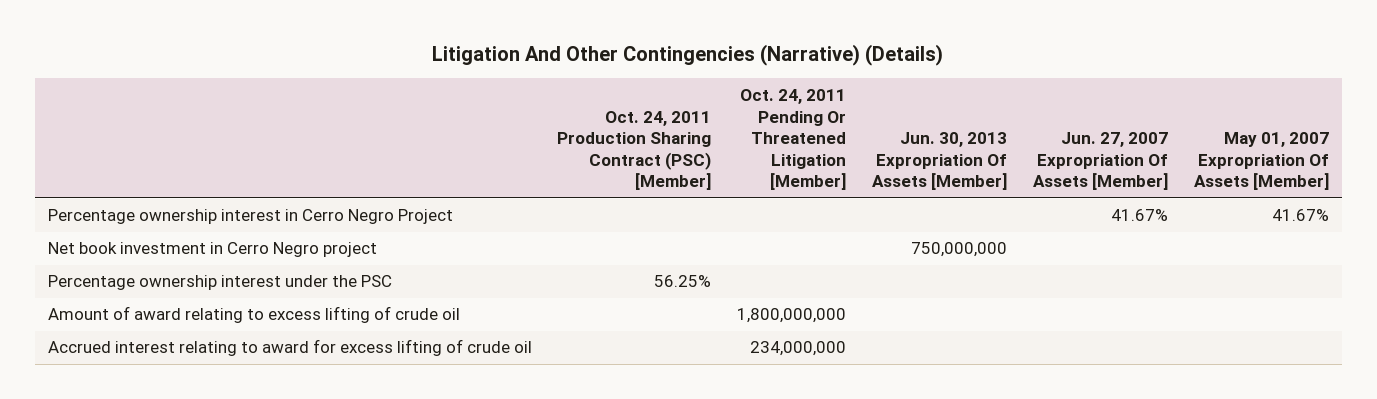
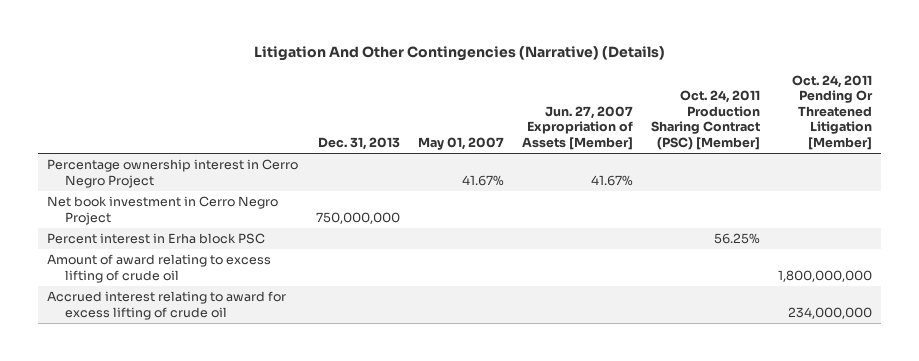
- | Oct. 24, 2011 Production Sharing Contract (PSC) [Member] | Oct. 24, 2011 Pending Or Threatened Litigation [Member] | Jun. 30, 2013 Expropriation Of Assets [Member] | Jun. 27, 2007 Expropriation Of Assets [Member] | May 01, 2007 Expropriation Of Assets [Member]
+ | Dec. 31, 2013 | May 01, 2007 | Jun. 27, 2007 Expropriation of Assets [Member] | Oct. 24, 2011 Production Sharing Contract (PSC) [Member] | Oct. 24, 2011 Pending Or Threatened Litigation [Member]
- Net book investment in Cerro Negro project | | | 750,000,000 | |
- Percentage ownership interest under the PSC | 56.25% | | | |
+ Net book investment in Cerro Negro Project | 750,000,000 | | | |
+ Percent interest in Erha block PSC | | | | 56.25% |

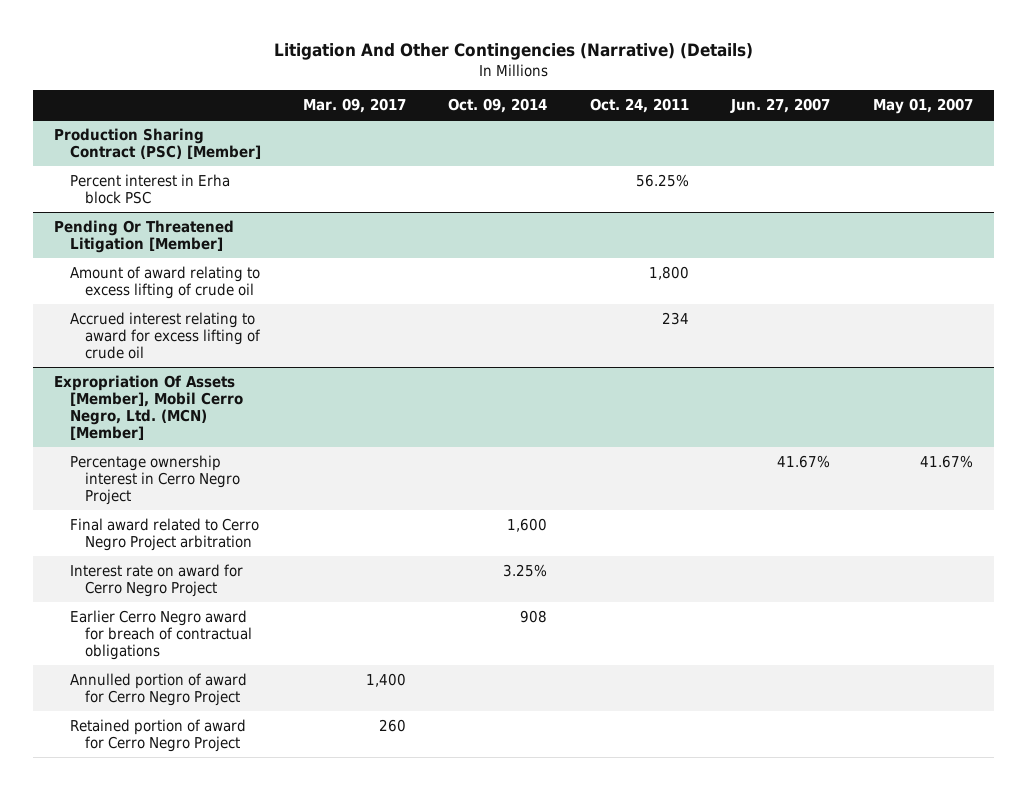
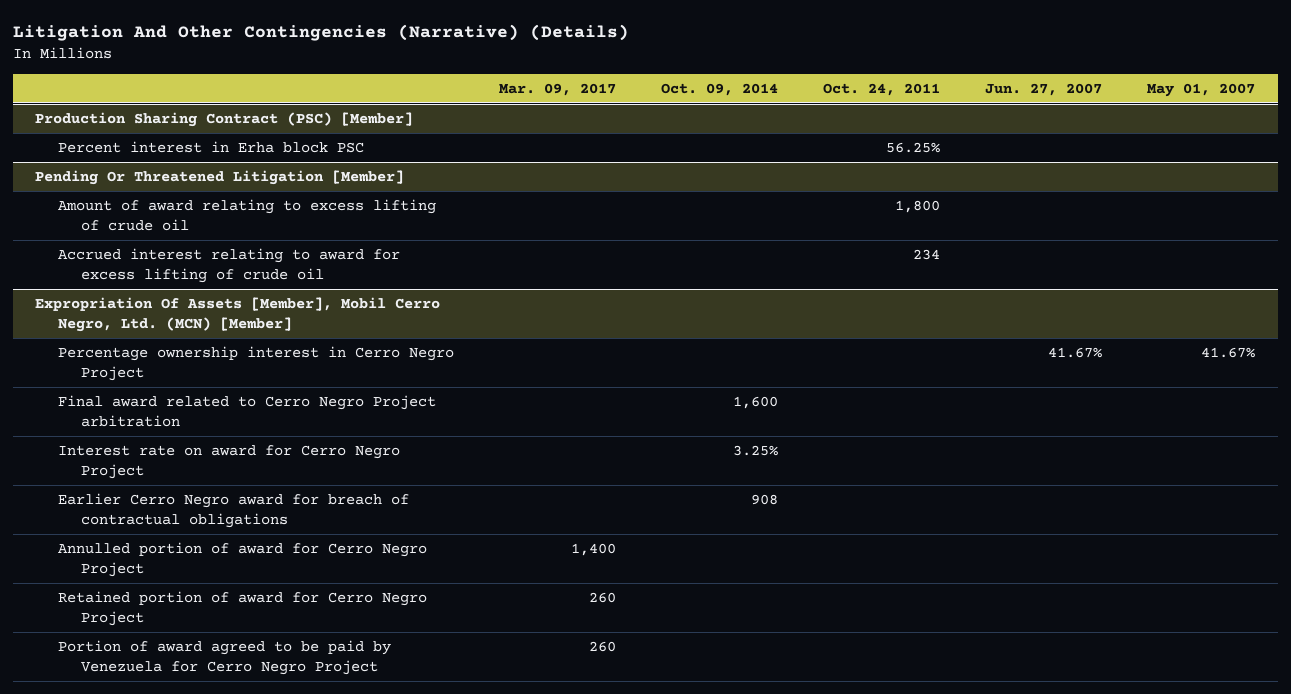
@ Expropriation Of Assets [Member], Mobil Cerro Negro, Ltd. (MCN) [Member]
+ Portion of award agreed to be paid by Venezuela for Cerro Negro Project | 260 | | | |

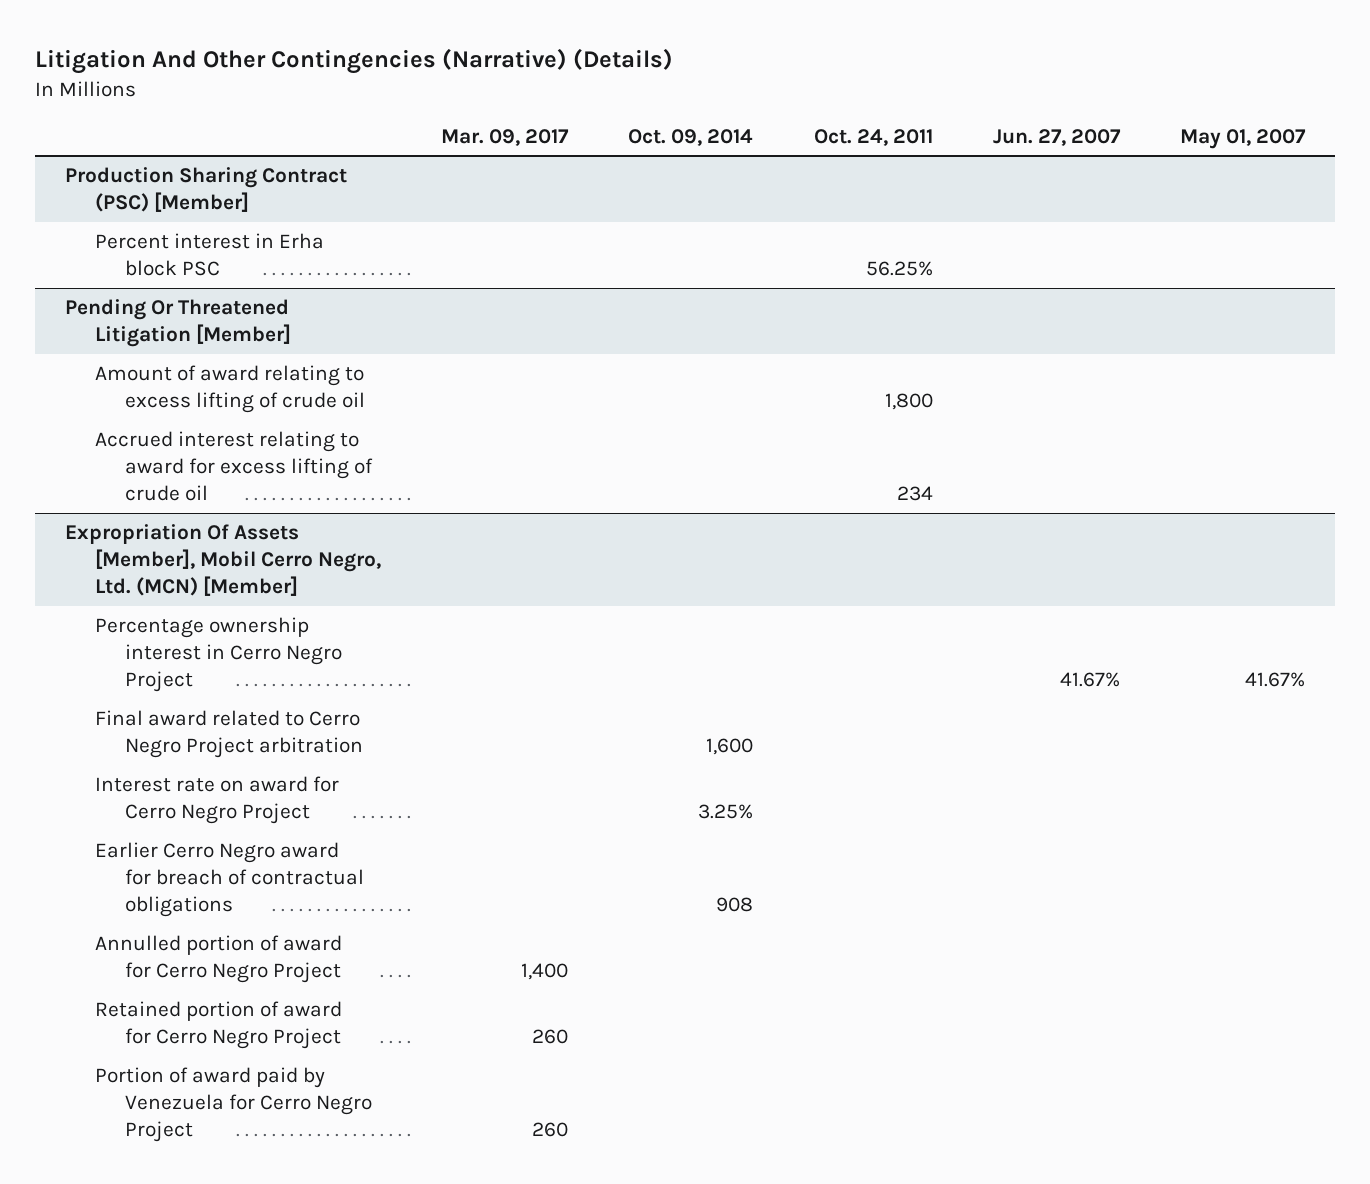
@ Expropriation Of Assets [Member], Mobil Cerro Negro, Ltd. (MCN) [Member]
- Portion of award agreed to be paid by Venezuela for Cerro Negro Project | 260 | | | |
+ Portion of award paid by Venezuela for Cerro Negro Project | 260 | | | |

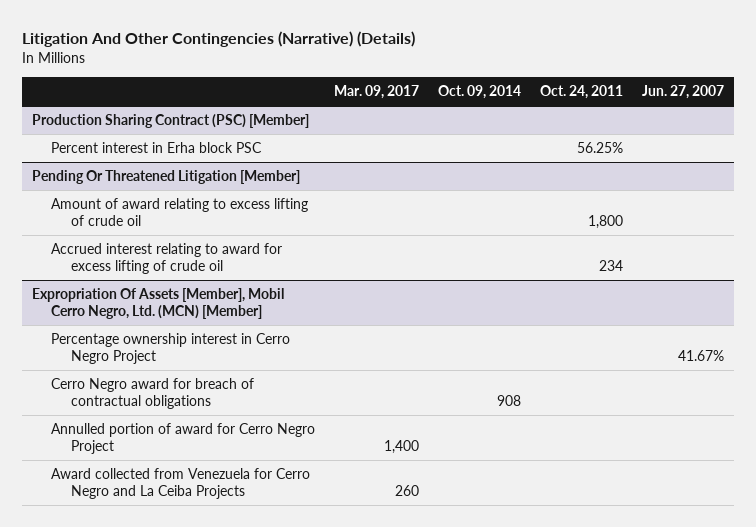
- | Mar. 09, 2017 | Oct. 09, 2014 | Oct. 24, 2011 | Jun. 27, 2007 | May 01, 2007
+ | Mar. 09, 2017 | Oct. 09, 2014 | Oct. 24, 2011 | Jun. 27, 2007
@ Expropriation Of Assets [Member], Mobil Cerro Negro, Ltd. (MCN) [Member]
- Final award related to Cerro Negro Project arbitration | | 1,600 | | |
- Interest rate on award for Cerro Negro Project | | 3.25% | | |
- Earlier Cerro Negro award for breach of contractual obligations | | 908 | | |
+ Cerro Negro award for breach of contractual obligations | | 908 | |
- Retained portion of award for Cerro Negro Project | 260 | | | |
- Portion of award paid by Venezuela for Cerro Negro Project | 260 | | | |
+ Award collected from Venezuela for Cerro Negro and La Ceiba Projects | 260 | | |

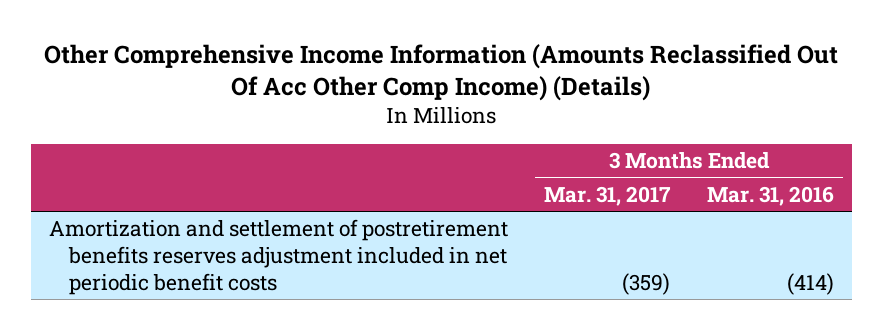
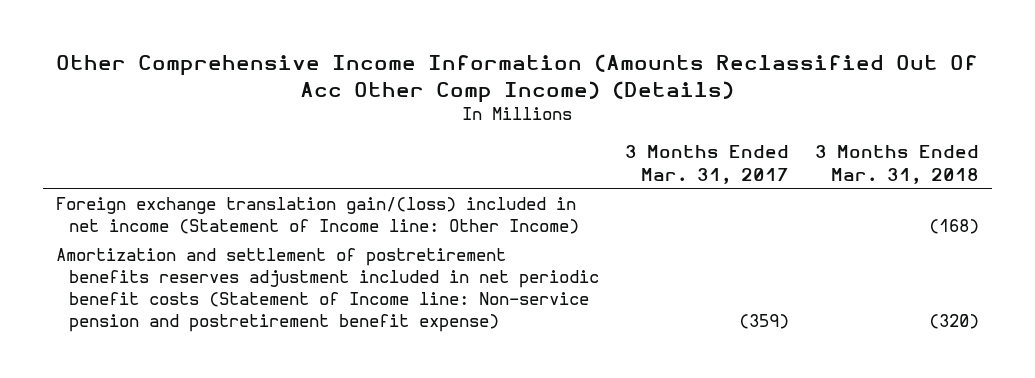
- | 3 Months Ended Mar. 31, 2017 | 3 Months Ended Mar. 31, 2016
+ | 3 Months Ended Mar. 31, 2017 | 3 Months Ended Mar. 31, 2018
- Amortization and settlement of postretirement benefits reserves adjustment included in net periodic benefit costs | (359) | (414)
+ Foreign exchange translation gain/(loss) included in net income (Statement of Income line: Other Income) | | (168)
+ Amortization and settlement of postretirement benefits reserves adjustment included in net periodic benefit costs (Statement of Income line: Non-service pension and postretirement benefit expense) | (359) | (320)

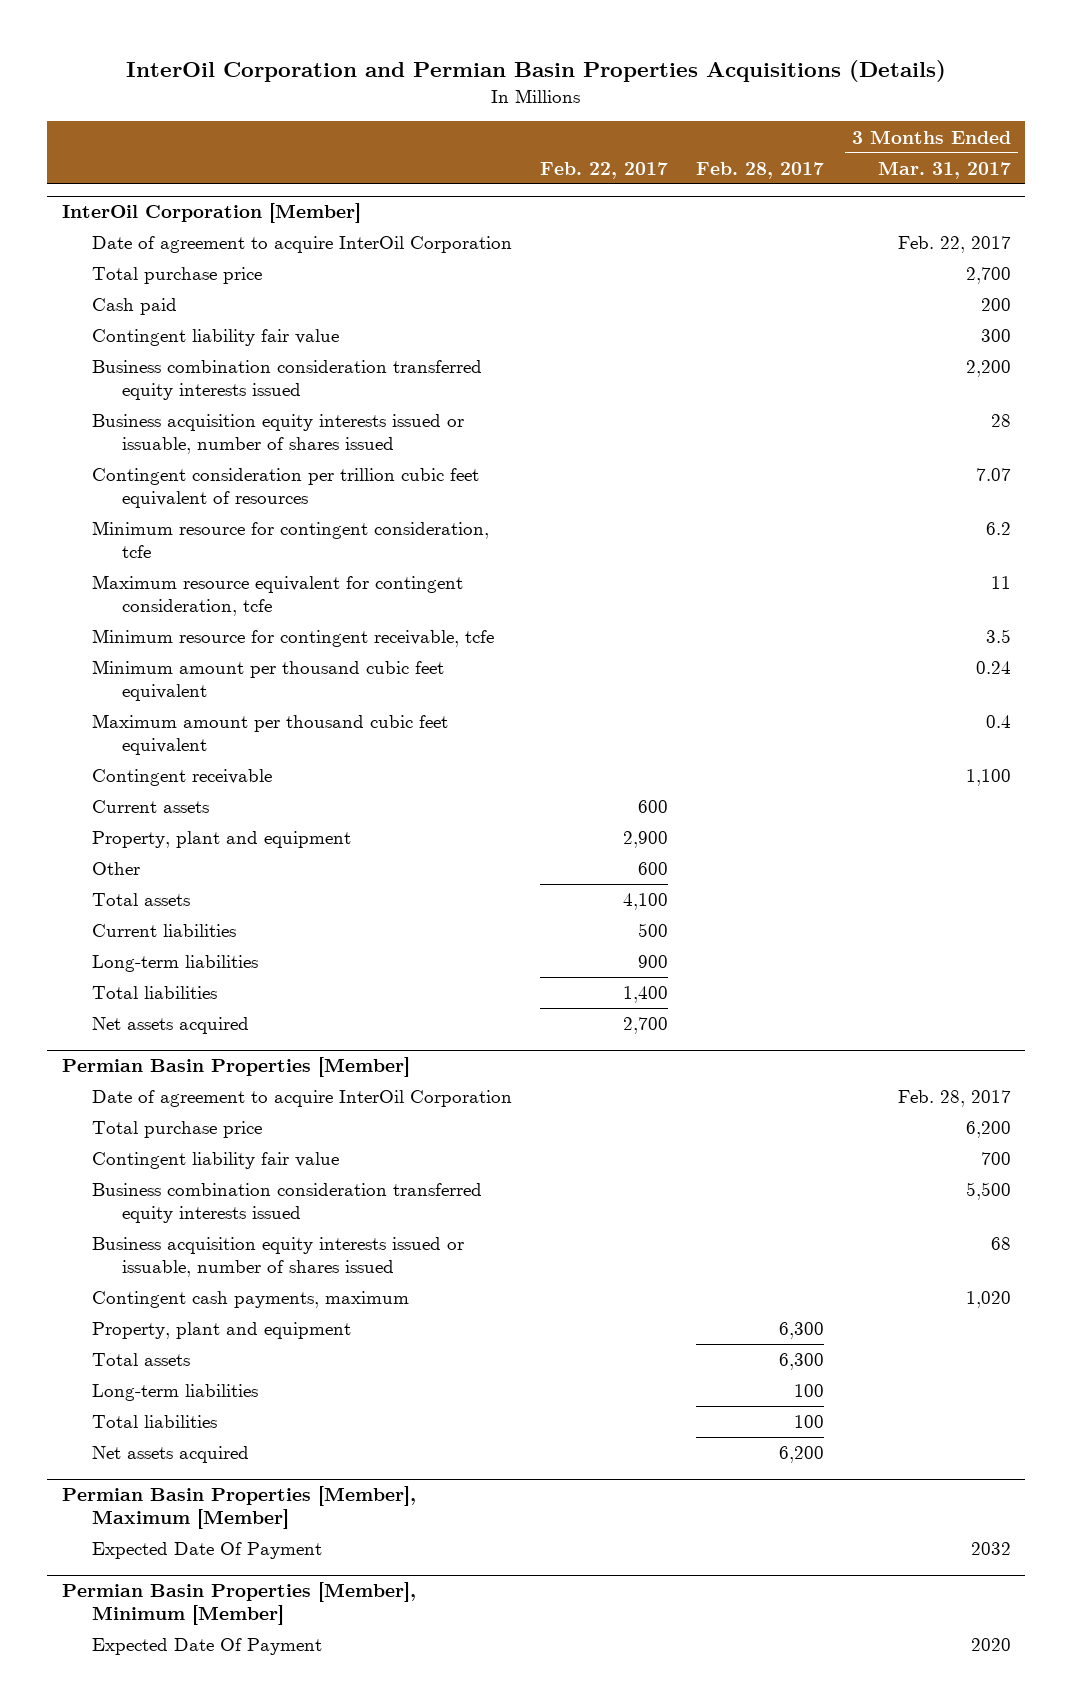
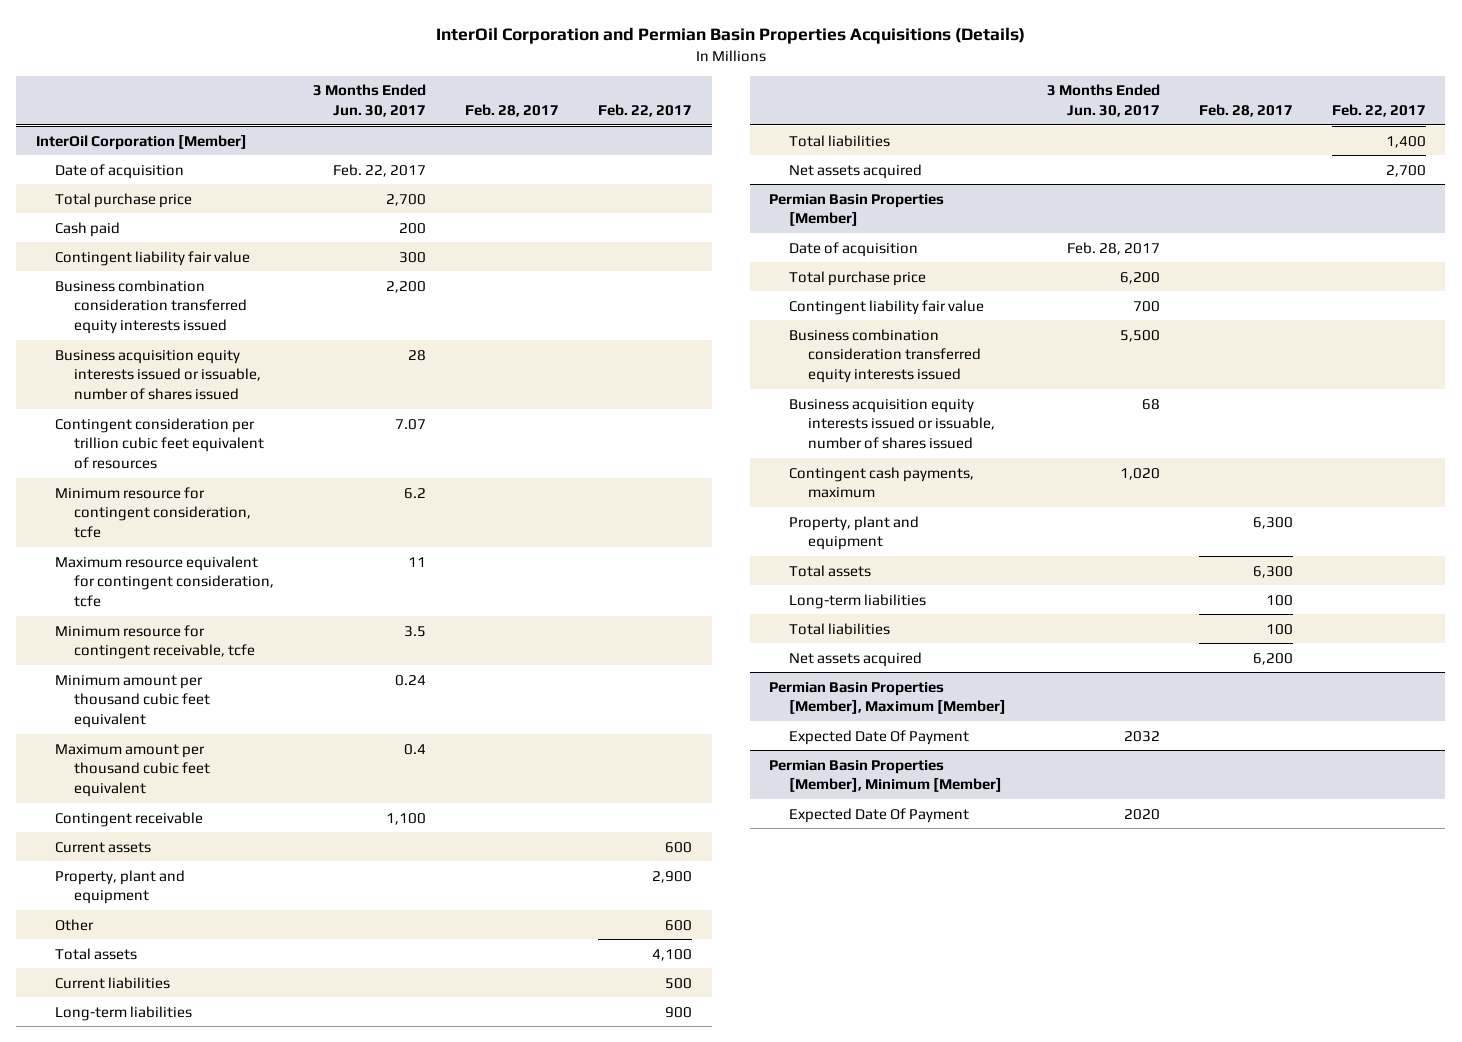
- | Feb. 22, 2017 | Feb. 28, 2017 | 3 Months Ended Mar. 31, 2017
+ | 3 Months Ended Jun. 30, 2017 | Feb. 28, 2017 | Feb. 22, 2017
@ InterOil Corporation [Member]
- Date of agreement to acquire InterOil Corporation | | | Feb. 22, 2017
+ Date of acquisition | Feb. 22, 2017 | |
@ Permian Basin Properties [Member]
- Date of agreement to acquire InterOil Corporation | | | Feb. 28, 2017
+ Date of acquisition | Feb. 28, 2017 | |

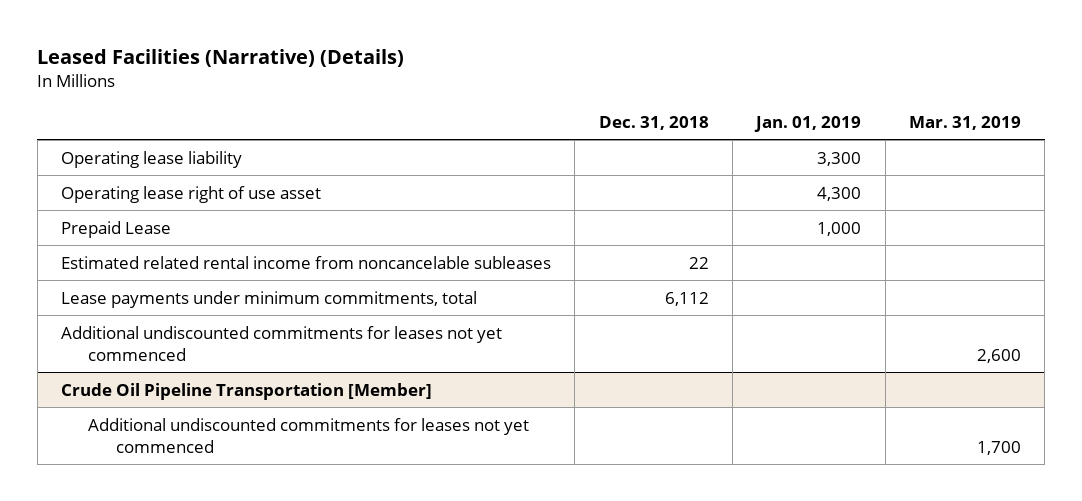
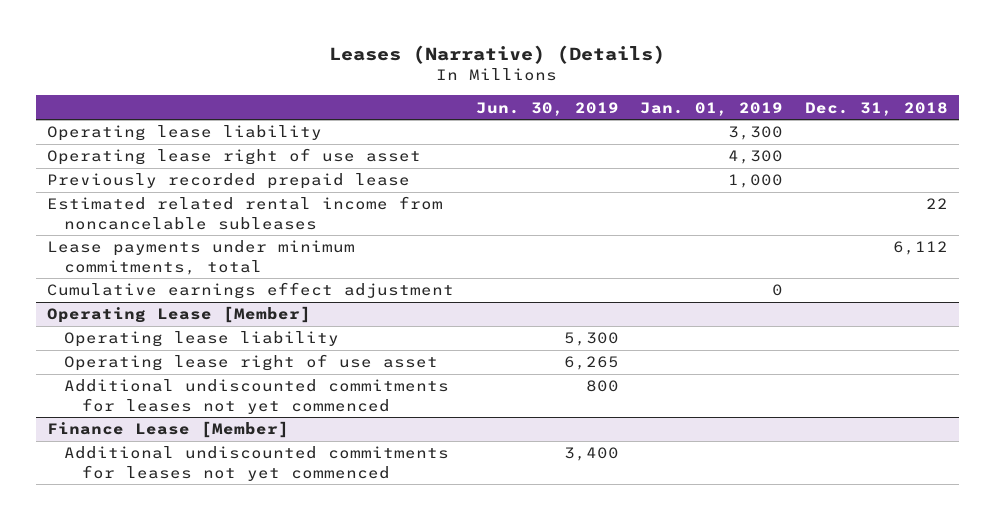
- Leased Facilities (Narrative) (Details)
+ Leases (Narrative) (Details)
- | Dec. 31, 2018 | Jan. 01, 2019 | Mar. 31, 2019
+ | Jun. 30, 2019 | Jan. 01, 2019 | Dec. 31, 2018
- Prepaid Lease | | 1,000 |
+ Previously recorded prepaid lease | | 1,000 |
- Additional undiscounted commitments for leases not yet commenced | | | 2,600
- Crude Oil Pipeline Transportation [Member]
- Additional undiscounted commitments for leases not yet commenced | | | 1,700
+ Cumulative earnings effect adjustment | | 0 |
+ Operating Lease [Member]
+ Operating lease liability | 5,300 | |
+ Operating lease right of use asset | 6,265 | |
+ Additional undiscounted commitments for leases not yet commenced | 800 | |
+ Finance Lease [Member]
+ Additional undiscounted commitments for leases not yet commenced | 3,400 | |

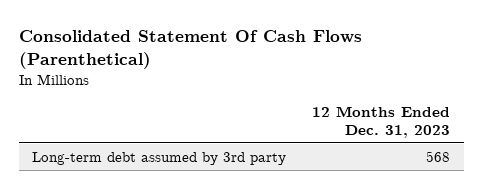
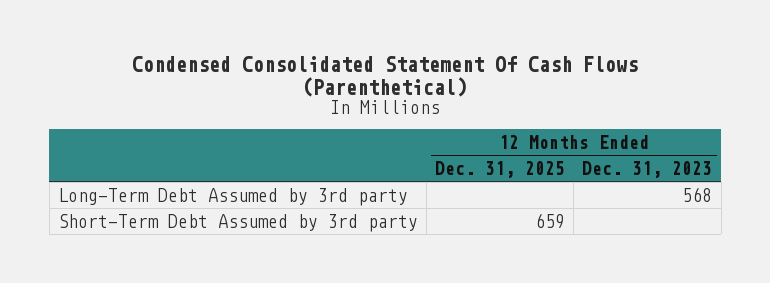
- Consolidated Statement Of Cash Flows (Parenthetical)
+ Condensed Consolidated Statement Of Cash Flows (Parenthetical)
- | 12 Months Ended Dec. 31, 2023
+ | 12 Months Ended Dec. 31, 2025 | 12 Months Ended Dec. 31, 2023
- Long-term debt assumed by 3rd party | 568
+ Long-Term Debt Assumed by 3rd party | | 568
+ Short-Term Debt Assumed by 3rd party | 659 |

